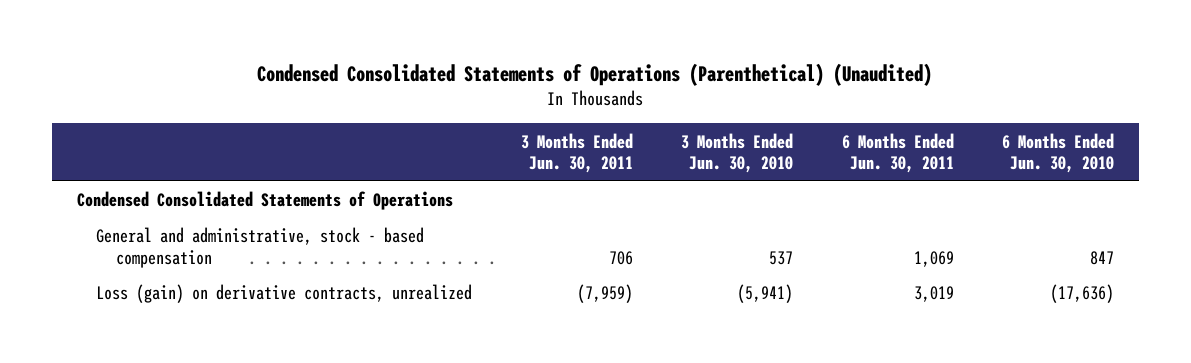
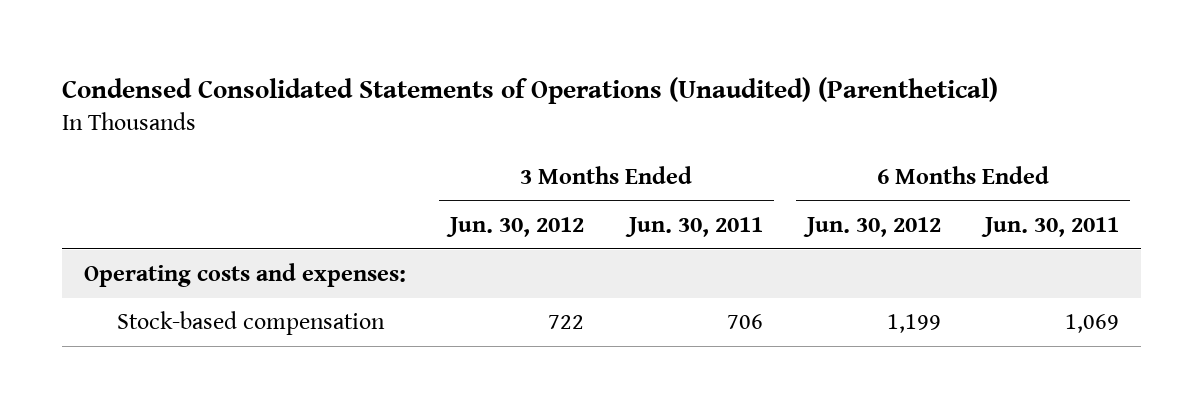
- Condensed Consolidated Statements of Operations (Parenthetical) (Unaudited)
+ Condensed Consolidated Statements of Operations (Unaudited) (Parenthetical)
- | 3 Months Ended Jun. 30, 2011 | 3 Months Ended Jun. 30, 2010 | 6 Months Ended Jun. 30, 2011 | 6 Months Ended Jun. 30, 2010
+ | 3 Months Ended Jun. 30, 2012 | 3 Months Ended Jun. 30, 2011 | 6 Months Ended Jun. 30, 2012 | 6 Months Ended Jun. 30, 2011
- Condensed Consolidated Statements of Operations
- General and administrative, stock - based compensation | 706 | 537 | 1,069 | 847
- Loss (gain) on derivative contracts, unrealized | (7,959) | (5,941) | 3,019 | (17,636)
+ Operating costs and expenses:
+ Stock-based compensation | 722 | 706 | 1,199 | 1,069

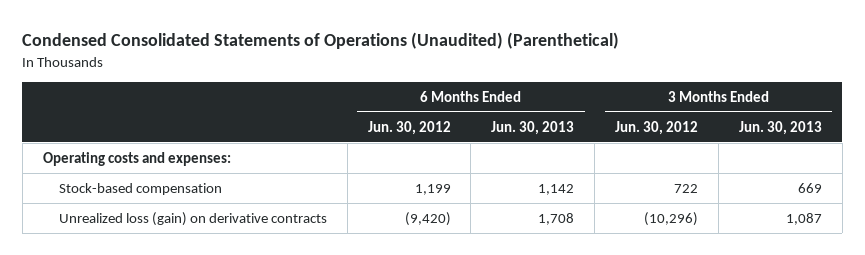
- | 3 Months Ended Jun. 30, 2012 | 3 Months Ended Jun. 30, 2011 | 6 Months Ended Jun. 30, 2012 | 6 Months Ended Jun. 30, 2011
+ | 6 Months Ended Jun. 30, 2012 | 6 Months Ended Jun. 30, 2013 | 3 Months Ended Jun. 30, 2012 | 3 Months Ended Jun. 30, 2013
+ Unrealized loss (gain) on derivative contracts | (9,420) | 1,708 | (10,296) | 1,087

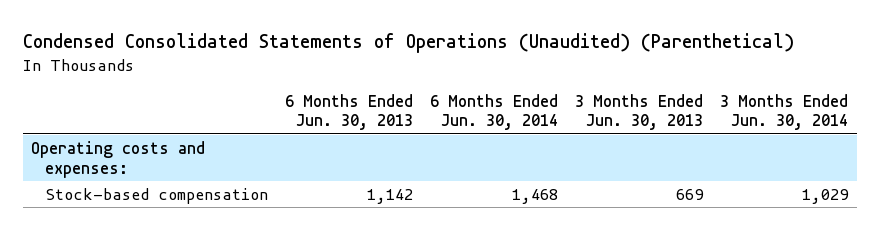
- | 6 Months Ended Jun. 30, 2012 | 6 Months Ended Jun. 30, 2013 | 3 Months Ended Jun. 30, 2012 | 3 Months Ended Jun. 30, 2013
+ | 6 Months Ended Jun. 30, 2013 | 6 Months Ended Jun. 30, 2014 | 3 Months Ended Jun. 30, 2013 | 3 Months Ended Jun. 30, 2014
- Unrealized loss (gain) on derivative contracts | (9,420) | 1,708 | (10,296) | 1,087

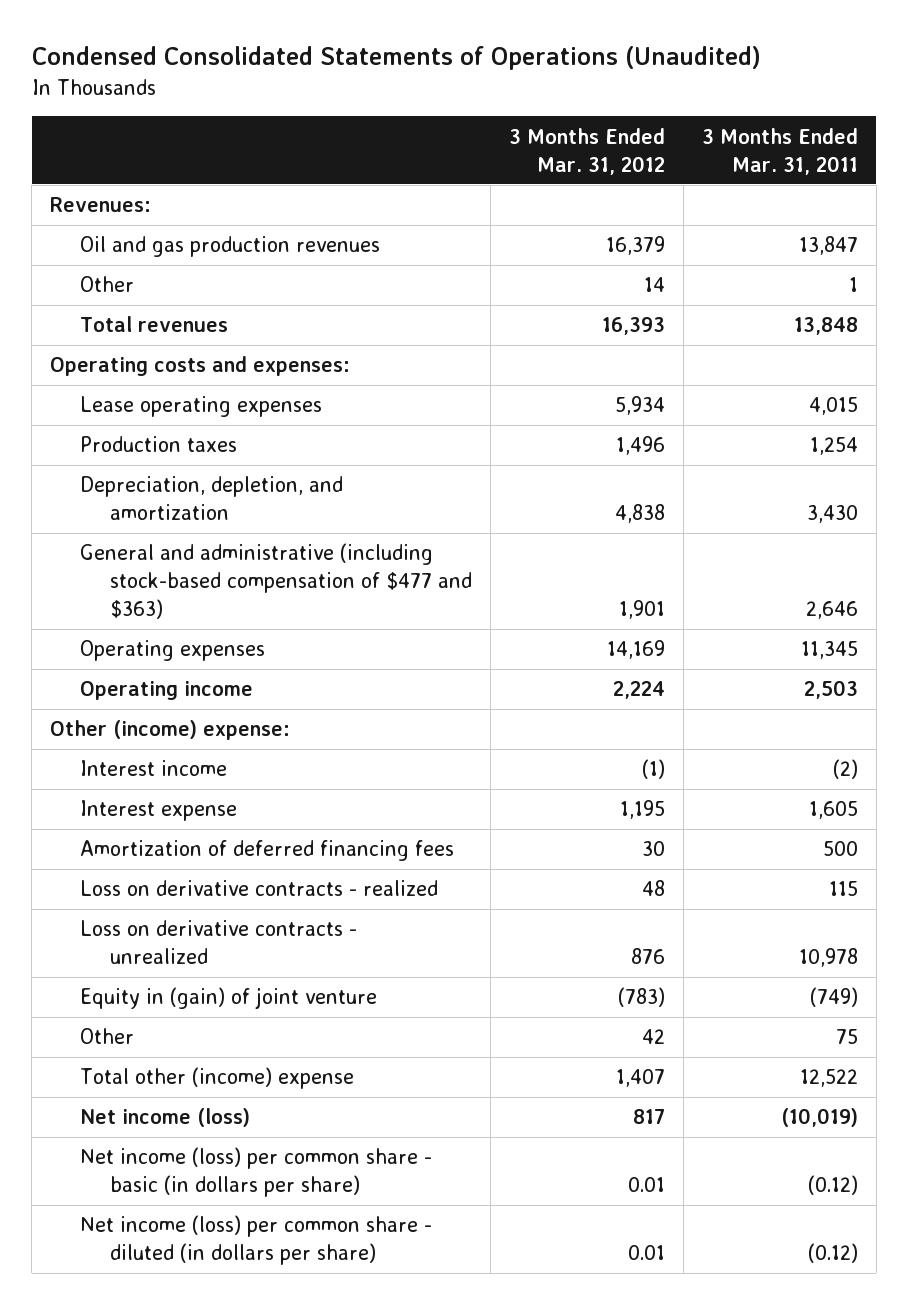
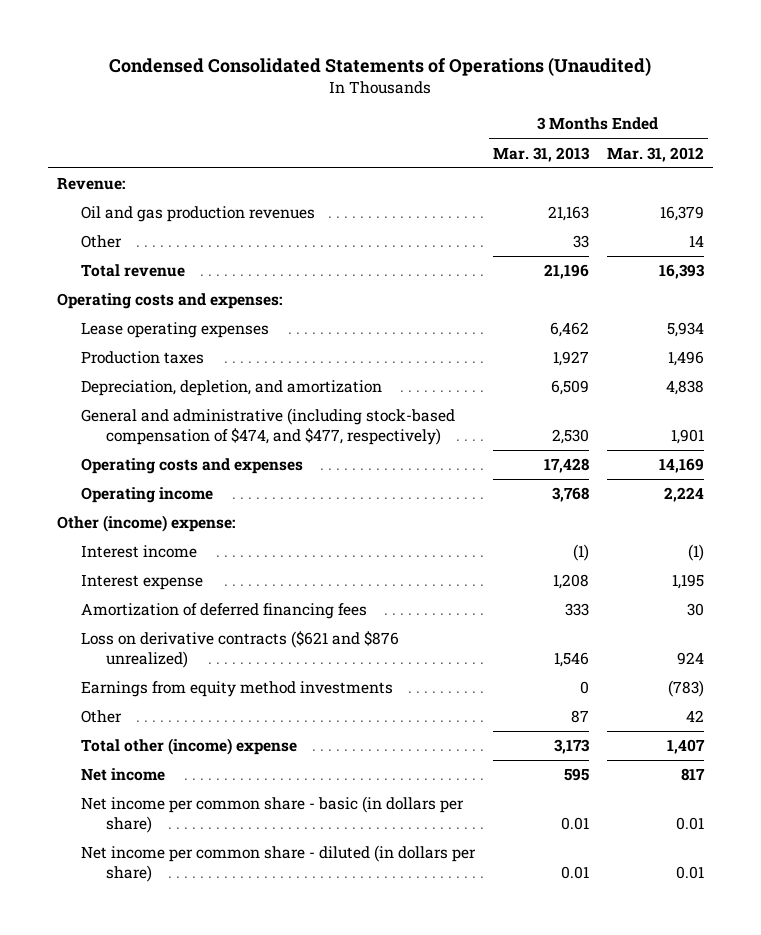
- | 3 Months Ended Mar. 31, 2012 | 3 Months Ended Mar. 31, 2011
+ | 3 Months Ended Mar. 31, 2013 | 3 Months Ended Mar. 31, 2012
- Revenues:
+ Revenue:
- Total revenues | 16,393 | 13,848
+ Total revenue | 21,196 | 16,393
- General and administrative (including stock-based compensation of $477 and $363) | 1,901 | 2,646
- Operating expenses | 14,169 | 11,345
+ General and administrative (including stock-based compensation of $474, and $477, respectively) | 2,530 | 1,901
+ Operating costs and expenses | 17,428 | 14,169
- Loss on derivative contracts - realized | 48 | 115
- Loss on derivative contracts - unrealized | 876 | 10,978
- Equity in (gain) of joint venture | (783) | (749)
+ Loss on derivative contracts ($621 and $876 unrealized) | 1,546 | 924
+ Earnings from equity method investments | 0 | (783)
- Net income (loss) | 817 | (10,019)
- Net income (loss) per common share - basic (in dollars per share) | 0.01 | (0.12)
- Net income (loss) per common share - diluted (in dollars per share) | 0.01 | (0.12)
+ Net income | 595 | 817
+ Net income per common share - basic (in dollars per share) | 0.01 | 0.01
+ Net income per common share - diluted (in dollars per share) | 0.01 | 0.01

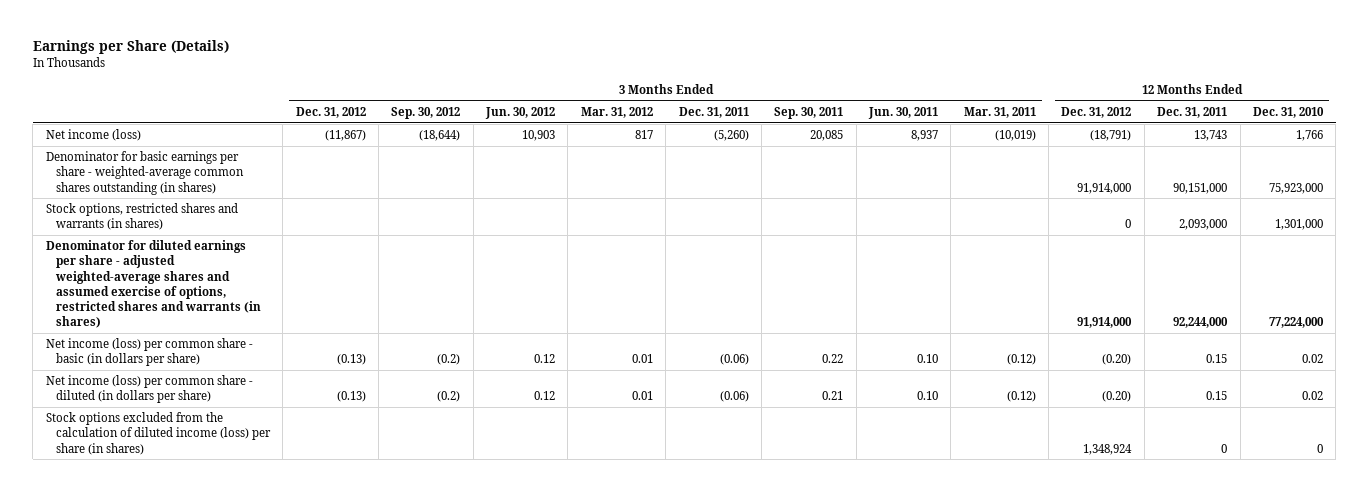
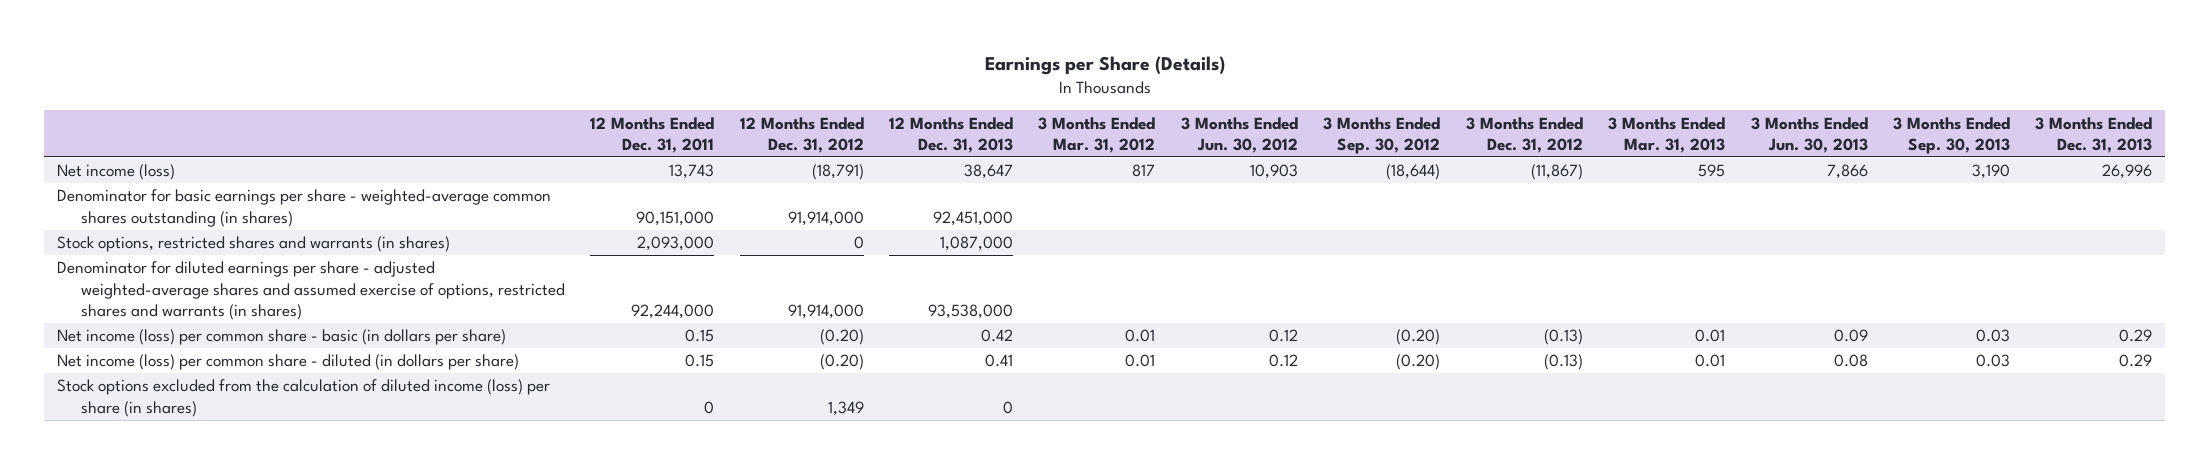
- | 3 Months Ended Dec. 31, 2012 | 3 Months Ended Sep. 30, 2012 | 3 Months Ended Jun. 30, 2012 | 3 Months Ended Mar. 31, 2012 | 3 Months Ended Dec. 31, 2011 | 3 Months Ended Sep. 30, 2011 | 3 Months Ended Jun. 30, 2011 | 3 Months Ended Mar. 31, 2011 | 12 Months Ended Dec. 31, 2012 | 12 Months Ended Dec. 31, 2011 | 12 Months Ended Dec. 31, 2010
+ | 12 Months Ended Dec. 31, 2011 | 12 Months Ended Dec. 31, 2012 | 12 Months Ended Dec. 31, 2013 | 3 Months Ended Mar. 31, 2012 | 3 Months Ended Jun. 30, 2012 | 3 Months Ended Sep. 30, 2012 | 3 Months Ended Dec. 31, 2012 | 3 Months Ended Mar. 31, 2013 | 3 Months Ended Jun. 30, 2013 | 3 Months Ended Sep. 30, 2013 | 3 Months Ended Dec. 31, 2013
- Net income (loss) per common share - basic (in dollars per share) | (0.13) | (0.2) | 0.12 | 0.01 | (0.06) | 0.22 | 0.10 | (0.12) | (0.20) | 0.15 | 0.02
- Net income (loss) per common share - diluted (in dollars per share) | (0.13) | (0.2) | 0.12 | 0.01 | (0.06) | 0.21 | 0.10 | (0.12) | (0.20) | 0.15 | 0.02
- Stock options excluded from the calculation of diluted income (loss) per share (in shares) | | | | | | | | | 1,348,924 | 0 | 0
+ Net income (loss) per common share - basic (in dollars per share) | 0.15 | (0.20) | 0.42 | 0.01 | 0.12 | (0.20) | (0.13) | 0.01 | 0.09 | 0.03 | 0.29
+ Net income (loss) per common share - diluted (in dollars per share) | 0.15 | (0.20) | 0.41 | 0.01 | 0.12 | (0.20) | (0.13) | 0.01 | 0.08 | 0.03 | 0.29
+ Stock options excluded from the calculation of diluted income (loss) per share (in shares) | 0 | 1,349 | 0 | | | | | | | |

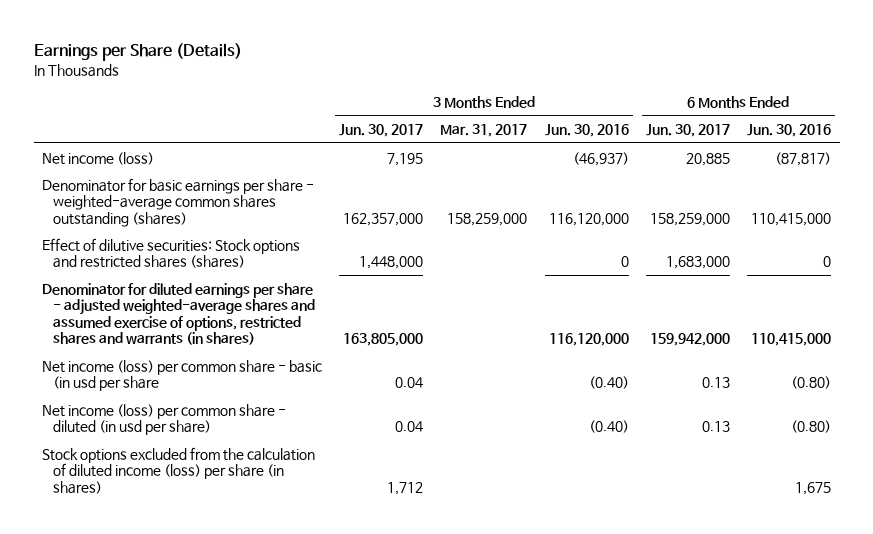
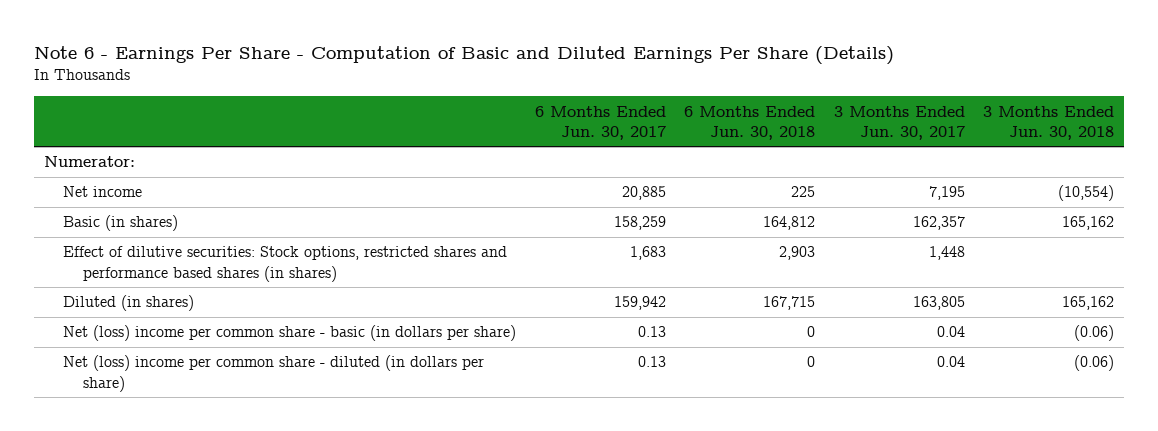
- Earnings per Share (Details)
+ Note 6 - Earnings Per Share - Computation of Basic and Diluted Earnings Per Share (Details)
- | 3 Months Ended Jun. 30, 2017 | 3 Months Ended Mar. 31, 2017 | 3 Months Ended Jun. 30, 2016 | 6 Months Ended Jun. 30, 2017 | 6 Months Ended Jun. 30, 2016
+ | 6 Months Ended Jun. 30, 2017 | 6 Months Ended Jun. 30, 2018 | 3 Months Ended Jun. 30, 2017 | 3 Months Ended Jun. 30, 2018
- Net income (loss) | 7,195 | | (46,937) | 20,885 | (87,817)
- Denominator for basic earnings per share - weighted-average common shares outstanding (shares) | 162,357,000 | 158,259,000 | 116,120,000 | 158,259,000 | 110,415,000
- Effect of dilutive securities: Stock options and restricted shares (shares) | 1,448,000 | | 0 | 1,683,000 | 0
- Denominator for diluted earnings per share - adjusted weighted-average shares and assumed exercise of options, restricted shares and warrants (in shares) | 163,805,000 | | 116,120,000 | 159,942,000 | 110,415,000
- Net income (loss) per common share - basic (in usd per share | 0.04 | | (0.40) | 0.13 | (0.80)
- Net income (loss) per common share - diluted (in usd per share) | 0.04 | | (0.40) | 0.13 | (0.80)
- Stock options excluded from the calculation of diluted income (loss) per share (in shares) | 1,712 | | | | 1,675
+ Numerator:
+ Net income | 20,885 | 225 | 7,195 | (10,554)
+ Basic (in shares) | 158,259 | 164,812 | 162,357 | 165,162
+ Effect of dilutive securities: Stock options, restricted shares and performance based shares (in shares) | 1,683 | 2,903 | 1,448 |
+ Diluted (in shares) | 159,942 | 167,715 | 163,805 | 165,162
+ Net (loss) income per common share - basic (in dollars per share) | 0.13 | 0 | 0.04 | (0.06)
+ Net (loss) income per common share - diluted (in dollars per share) | 0.13 | 0 | 0.04 | (0.06)

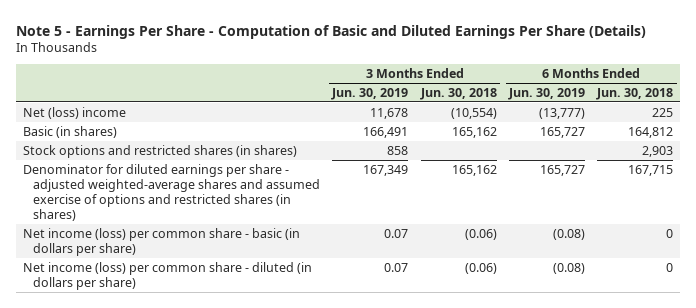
- Note 6 - Earnings Per Share - Computation of Basic and Diluted Earnings Per Share (Details)
+ Note 5 - Earnings Per Share - Computation of Basic and Diluted Earnings Per Share (Details)
- | 6 Months Ended Jun. 30, 2017 | 6 Months Ended Jun. 30, 2018 | 3 Months Ended Jun. 30, 2017 | 3 Months Ended Jun. 30, 2018
+ | 3 Months Ended Jun. 30, 2019 | 3 Months Ended Jun. 30, 2018 | 6 Months Ended Jun. 30, 2019 | 6 Months Ended Jun. 30, 2018
- Numerator:
- Net income | 20,885 | 225 | 7,195 | (10,554)
+ Net (loss) income | 11,678 | (10,554) | (13,777) | 225
- Effect of dilutive securities: Stock options, restricted shares and performance based shares (in shares) | 1,683 | 2,903 | 1,448 |
- Diluted (in shares) | 159,942 | 167,715 | 163,805 | 165,162
- Net (loss) income per common share - basic (in dollars per share) | 0.13 | 0 | 0.04 | (0.06)
- Net (loss) income per common share - diluted (in dollars per share) | 0.13 | 0 | 0.04 | (0.06)
+ Stock options and restricted shares (in shares) | 858 | | | 2,903
+ Denominator for diluted earnings per share - adjusted weighted-average shares and assumed exercise of options and restricted shares (in shares) | 167,349 | 165,162 | 165,727 | 167,715
+ Net income (loss) per common share - basic (in dollars per share) | 0.07 | (0.06) | (0.08) | 0
+ Net income (loss) per common share - diluted (in dollars per share) | 0.07 | (0.06) | (0.08) | 0

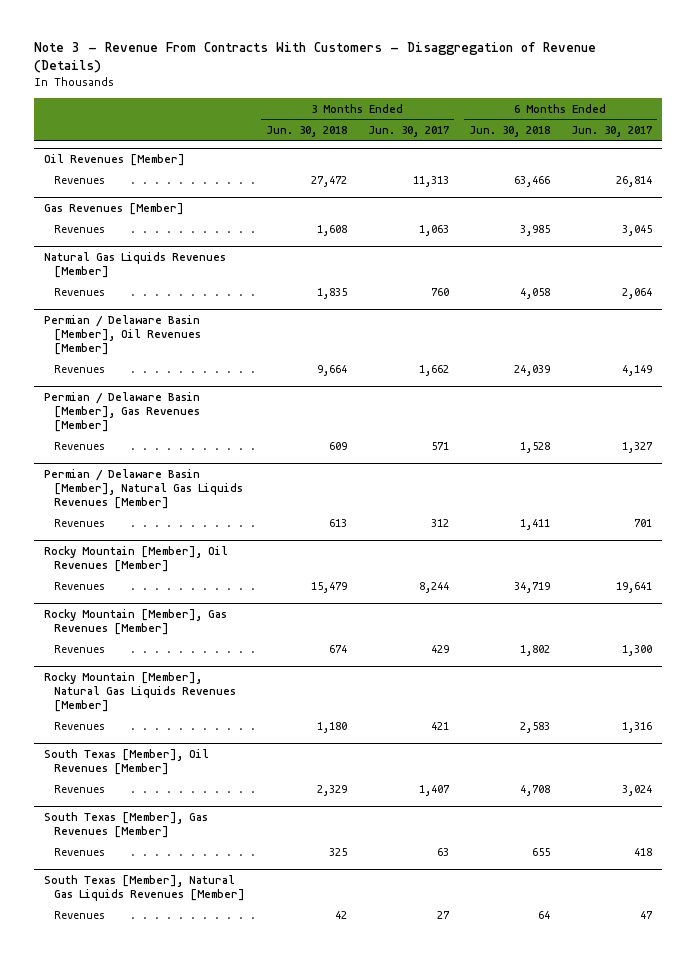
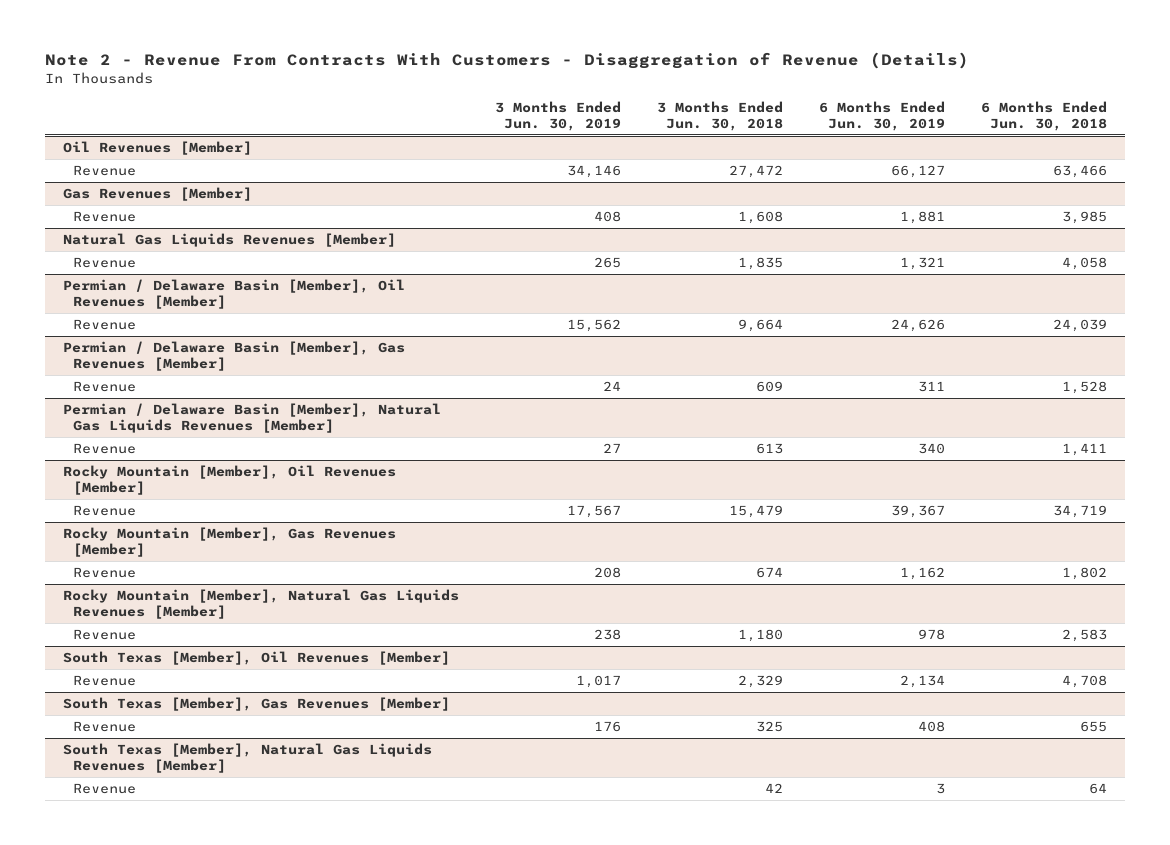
- Note 3 - Revenue From Contracts With Customers - Disaggregation of Revenue (Details)
+ Note 2 - Revenue From Contracts With Customers - Disaggregation of Revenue (Details)
- | 3 Months Ended Jun. 30, 2018 | 3 Months Ended Jun. 30, 2017 | 6 Months Ended Jun. 30, 2018 | 6 Months Ended Jun. 30, 2017
+ | 3 Months Ended Jun. 30, 2019 | 3 Months Ended Jun. 30, 2018 | 6 Months Ended Jun. 30, 2019 | 6 Months Ended Jun. 30, 2018
@ Oil Revenues [Member]
- Revenues | 27,472 | 11,313 | 63,466 | 26,814
+ Revenue | 34,146 | 27,472 | 66,127 | 63,466
@ Gas Revenues [Member]
- Revenues | 1,608 | 1,063 | 3,985 | 3,045
+ Revenue | 408 | 1,608 | 1,881 | 3,985
@ Natural Gas Liquids Revenues [Member]
- Revenues | 1,835 | 760 | 4,058 | 2,064
+ Revenue | 265 | 1,835 | 1,321 | 4,058
@ Permian / Delaware Basin [Member], Oil Revenues [Member]
- Revenues | 9,664 | 1,662 | 24,039 | 4,149
+ Revenue | 15,562 | 9,664 | 24,626 | 24,039
@ Permian / Delaware Basin [Member], Gas Revenues [Member]
- Revenues | 609 | 571 | 1,528 | 1,327
+ Revenue | 24 | 609 | 311 | 1,528
@ Permian / Delaware Basin [Member], Natural Gas Liquids Revenues [Member]
- Revenues | 613 | 312 | 1,411 | 701
+ Revenue | 27 | 613 | 340 | 1,411
@ Rocky Mountain [Member], Oil Revenues [Member]
- Revenues | 15,479 | 8,244 | 34,719 | 19,641
+ Revenue | 17,567 | 15,479 | 39,367 | 34,719
@ Rocky Mountain [Member], Gas Revenues [Member]
- Revenues | 674 | 429 | 1,802 | 1,300
+ Revenue | 208 | 674 | 1,162 | 1,802
@ Rocky Mountain [Member], Natural Gas Liquids Revenues [Member]
- Revenues | 1,180 | 421 | 2,583 | 1,316
+ Revenue | 238 | 1,180 | 978 | 2,583
@ South Texas [Member], Oil Revenues [Member]
- Revenues | 2,329 | 1,407 | 4,708 | 3,024
+ Revenue | 1,017 | 2,329 | 2,134 | 4,708
@ South Texas [Member], Gas Revenues [Member]
- Revenues | 325 | 63 | 655 | 418
+ Revenue | 176 | 325 | 408 | 655
@ South Texas [Member], Natural Gas Liquids Revenues [Member]
- Revenues | 42 | 27 | 64 | 47
+ Revenue | | 42 | 3 | 64

